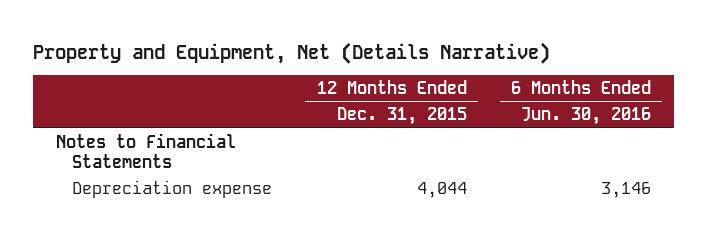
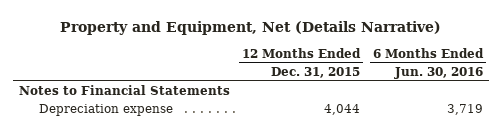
- Depreciation expense | 4,044 | 3,146
+ Depreciation expense | 4,044 | 3,719

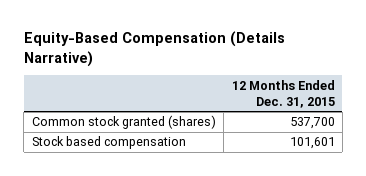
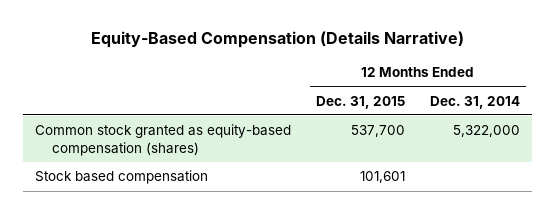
- | 12 Months Ended Dec. 31, 2015
+ | 12 Months Ended Dec. 31, 2015 | 12 Months Ended Dec. 31, 2014
- Common stock granted (shares) | 537,700
+ Common stock granted as equity-based compensation (shares) | 537,700 | 5,322,000

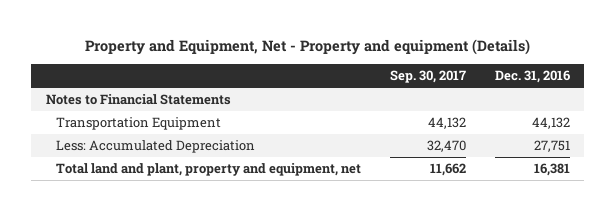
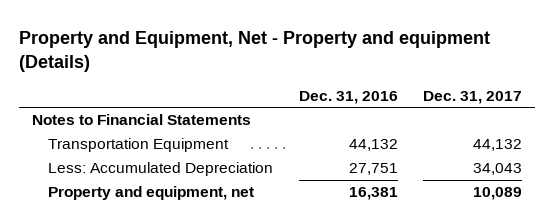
- | Sep. 30, 2017 | Dec. 31, 2016
+ | Dec. 31, 2016 | Dec. 31, 2017
- Total land and plant, property and equipment, net | 11,662 | 16,381
+ Property and equipment, net | 16,381 | 10,089

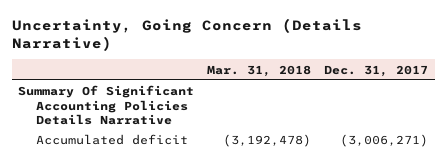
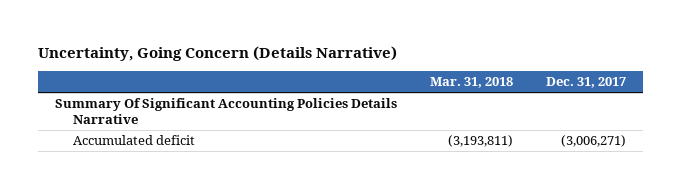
- Accumulated deficit | (3,192,478) | (3,006,271)
+ Accumulated deficit | (3,193,811) | (3,006,271)

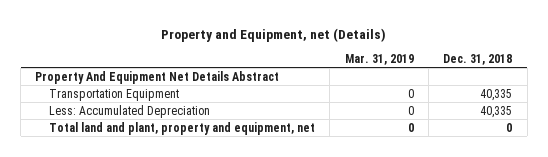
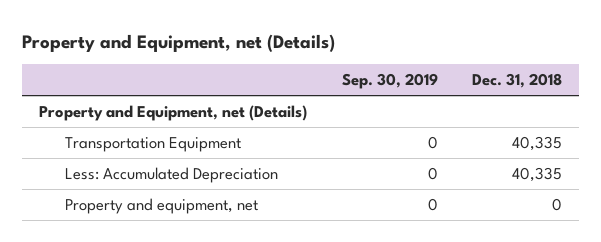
- | Mar. 31, 2019 | Dec. 31, 2018
+ | Sep. 30, 2019 | Dec. 31, 2018
- Property And Equipment Net Details Abstract
+ Property and Equipment, net (Details)
- Total land and plant, property and equipment, net | 0 | 0
+ Property and equipment, net | 0 | 0

